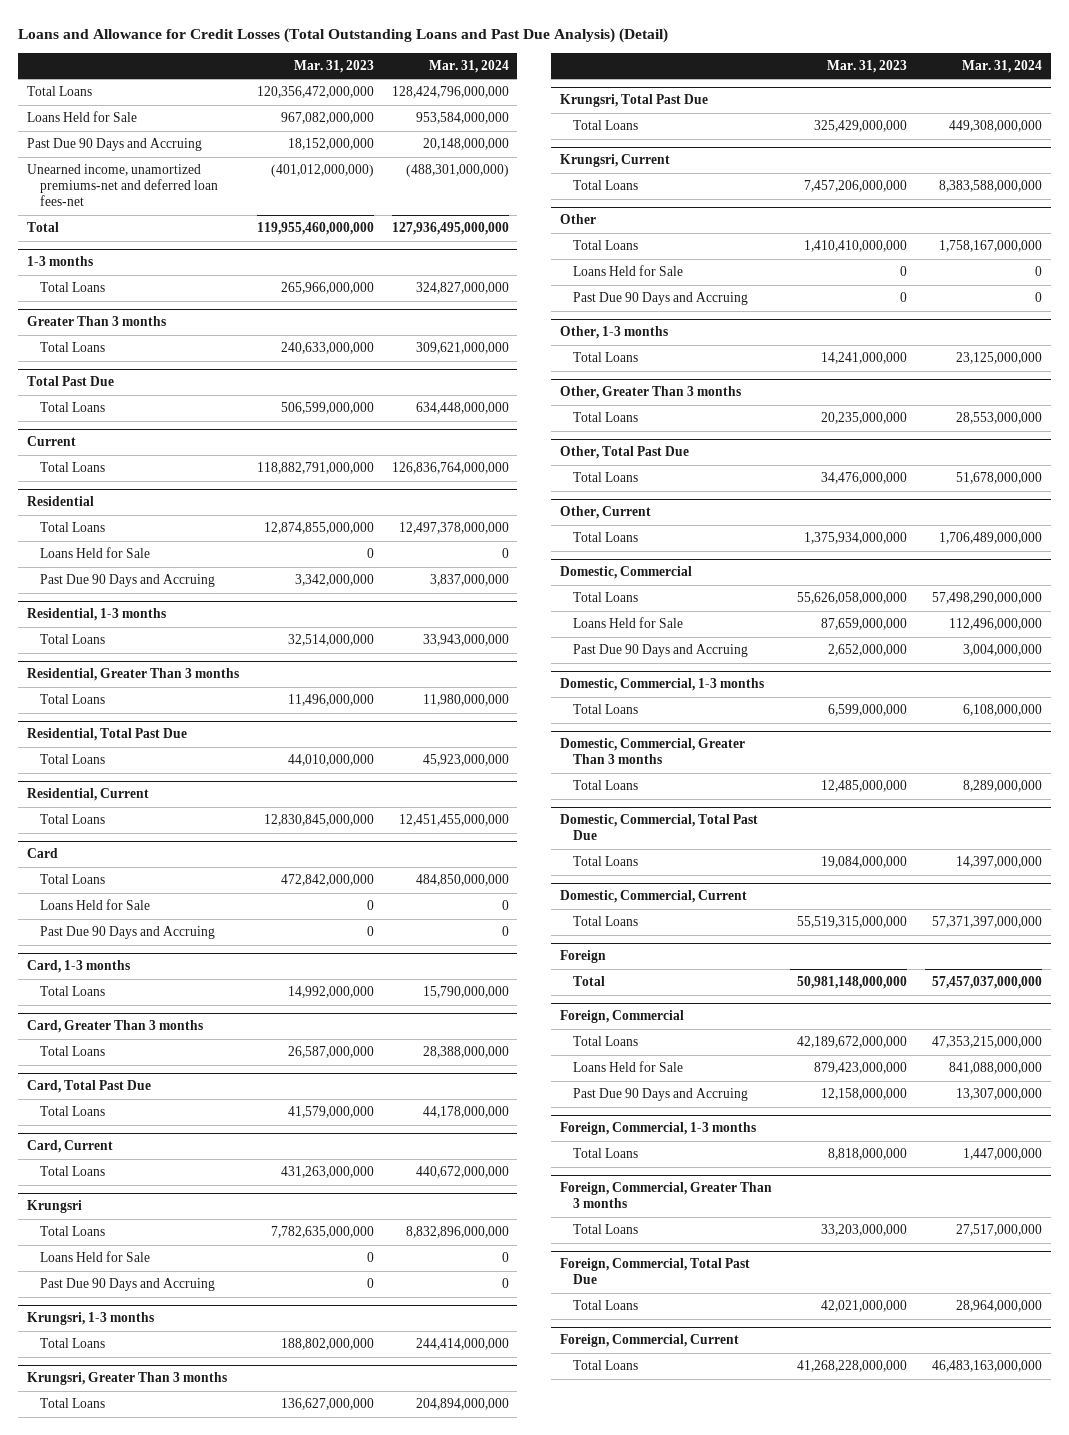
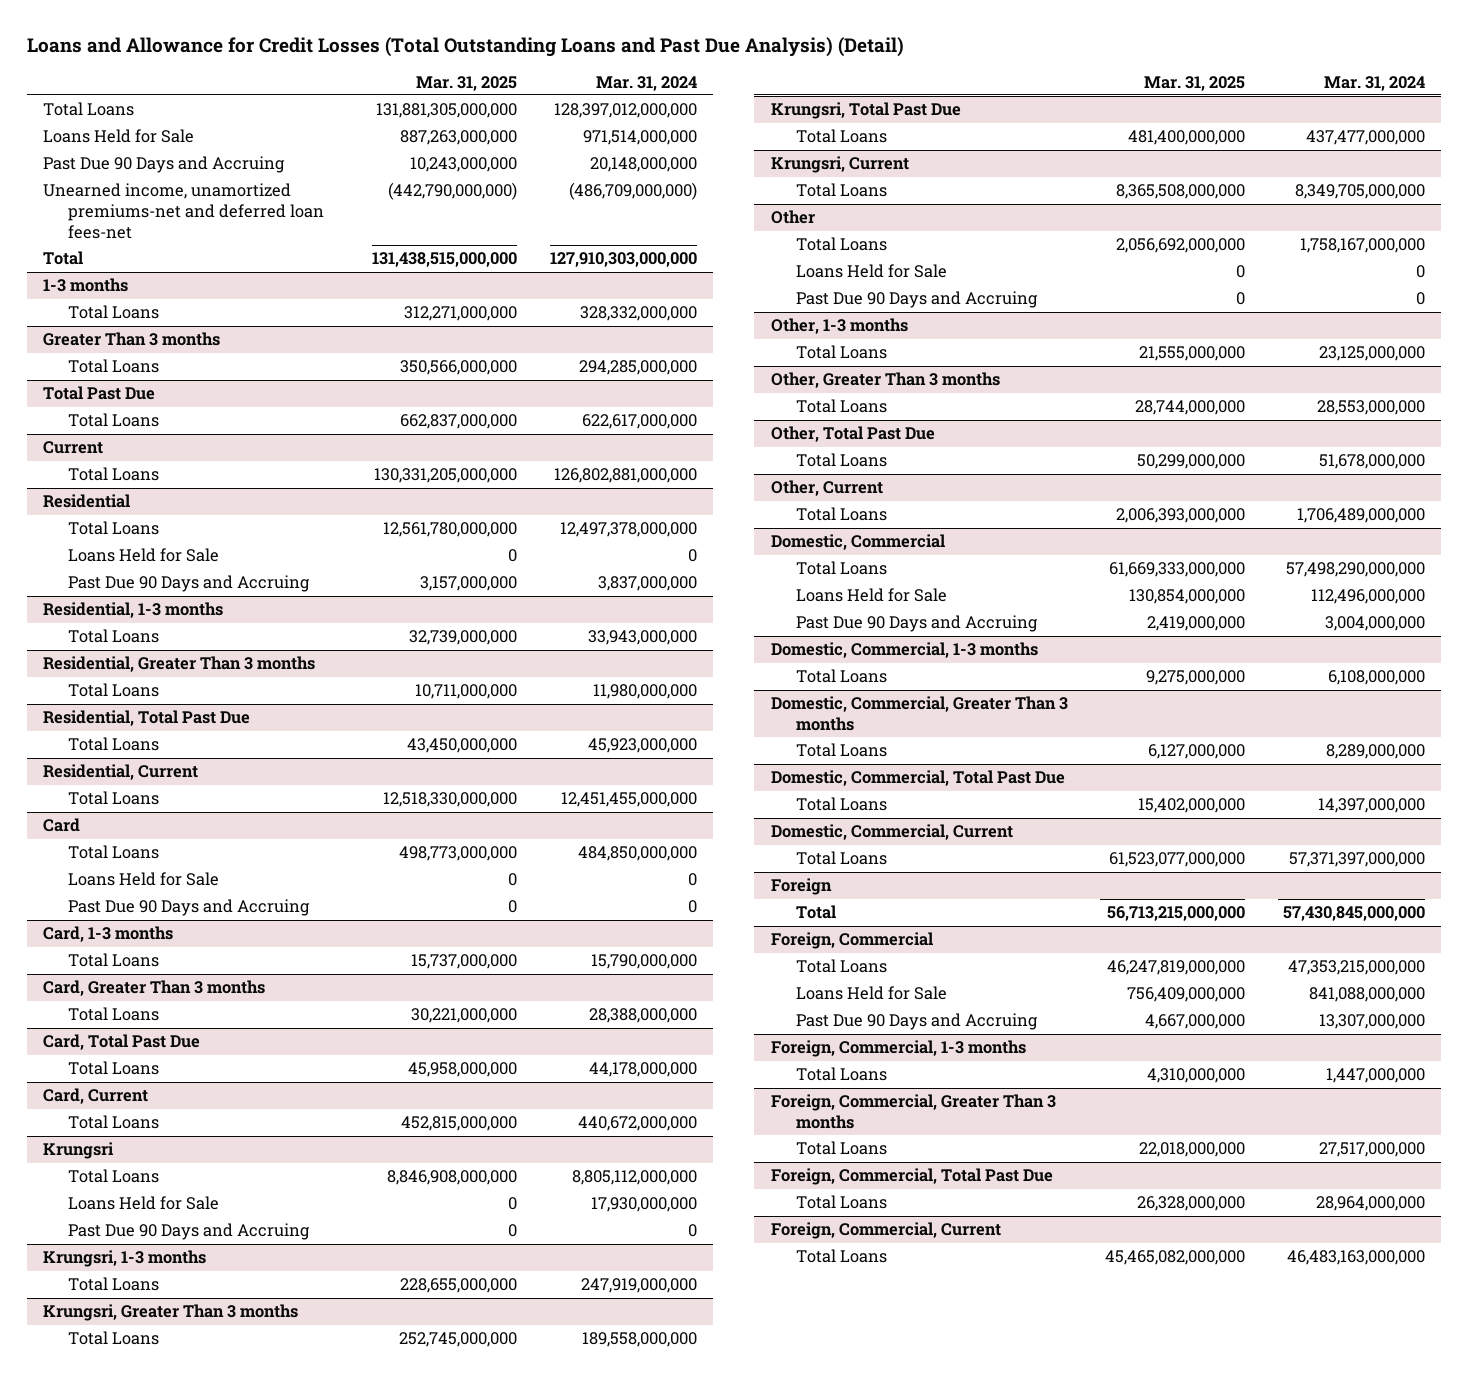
- | Mar. 31, 2023 | Mar. 31, 2024
+ | Mar. 31, 2025 | Mar. 31, 2024
- Total Loans | 120,356,472,000,000 | 128,424,796,000,000
- Loans Held for Sale | 967,082,000,000 | 953,584,000,000
+ Total Loans | 131,881,305,000,000 | 128,397,012,000,000
+ Loans Held for Sale | 887,263,000,000 | 971,514,000,000
- Unearned income, unamortized premiums-net and deferred loan fees-net | (401,012,000,000) | (488,301,000,000)
- Total | 119,955,460,000,000 | 127,936,495,000,000
+ Unearned income, unamortized premiums-net and deferred loan fees-net | (442,790,000,000) | (486,709,000,000)
+ Total | 131,438,515,000,000 | 127,910,303,000,000
@ 1-3 months
- Total Loans | 265,966,000,000 | 324,827,000,000
+ Total Loans | 312,271,000,000 | 328,332,000,000
@ Greater Than 3 months
- Total Loans | 240,633,000,000 | 309,621,000,000
+ Total Loans | 350,566,000,000 | 294,285,000,000
@ Total Past Due
- Total Loans | 506,599,000,000 | 634,448,000,000
+ Total Loans | 662,837,000,000 | 622,617,000,000
@ Current
- Total Loans | 118,882,791,000,000 | 126,836,764,000,000
+ Total Loans | 130,331,205,000,000 | 126,802,881,000,000
@ Krungsri
- Total Loans | 7,782,635,000,000 | 8,832,896,000,000
- Loans Held for Sale | 0 | 0
+ Total Loans | 8,846,908,000,000 | 8,805,112,000,000
+ Loans Held for Sale | 0 | 17,930,000,000
@ Krungsri, 1-3 months
- Total Loans | 188,802,000,000 | 244,414,000,000
+ Total Loans | 228,655,000,000 | 247,919,000,000
@ Krungsri, Greater Than 3 months
- Total Loans | 136,627,000,000 | 204,894,000,000
+ Total Loans | 252,745,000,000 | 189,558,000,000
@ Krungsri, Total Past Due
- Total Loans | 325,429,000,000 | 449,308,000,000
+ Total Loans | 481,400,000,000 | 437,477,000,000
@ Krungsri, Current
- Total Loans | 7,457,206,000,000 | 8,383,588,000,000
+ Total Loans | 8,365,508,000,000 | 8,349,705,000,000
@ Foreign
- Total | 50,981,148,000,000 | 57,457,037,000,000
+ Total | 56,713,215,000,000 | 57,430,845,000,000

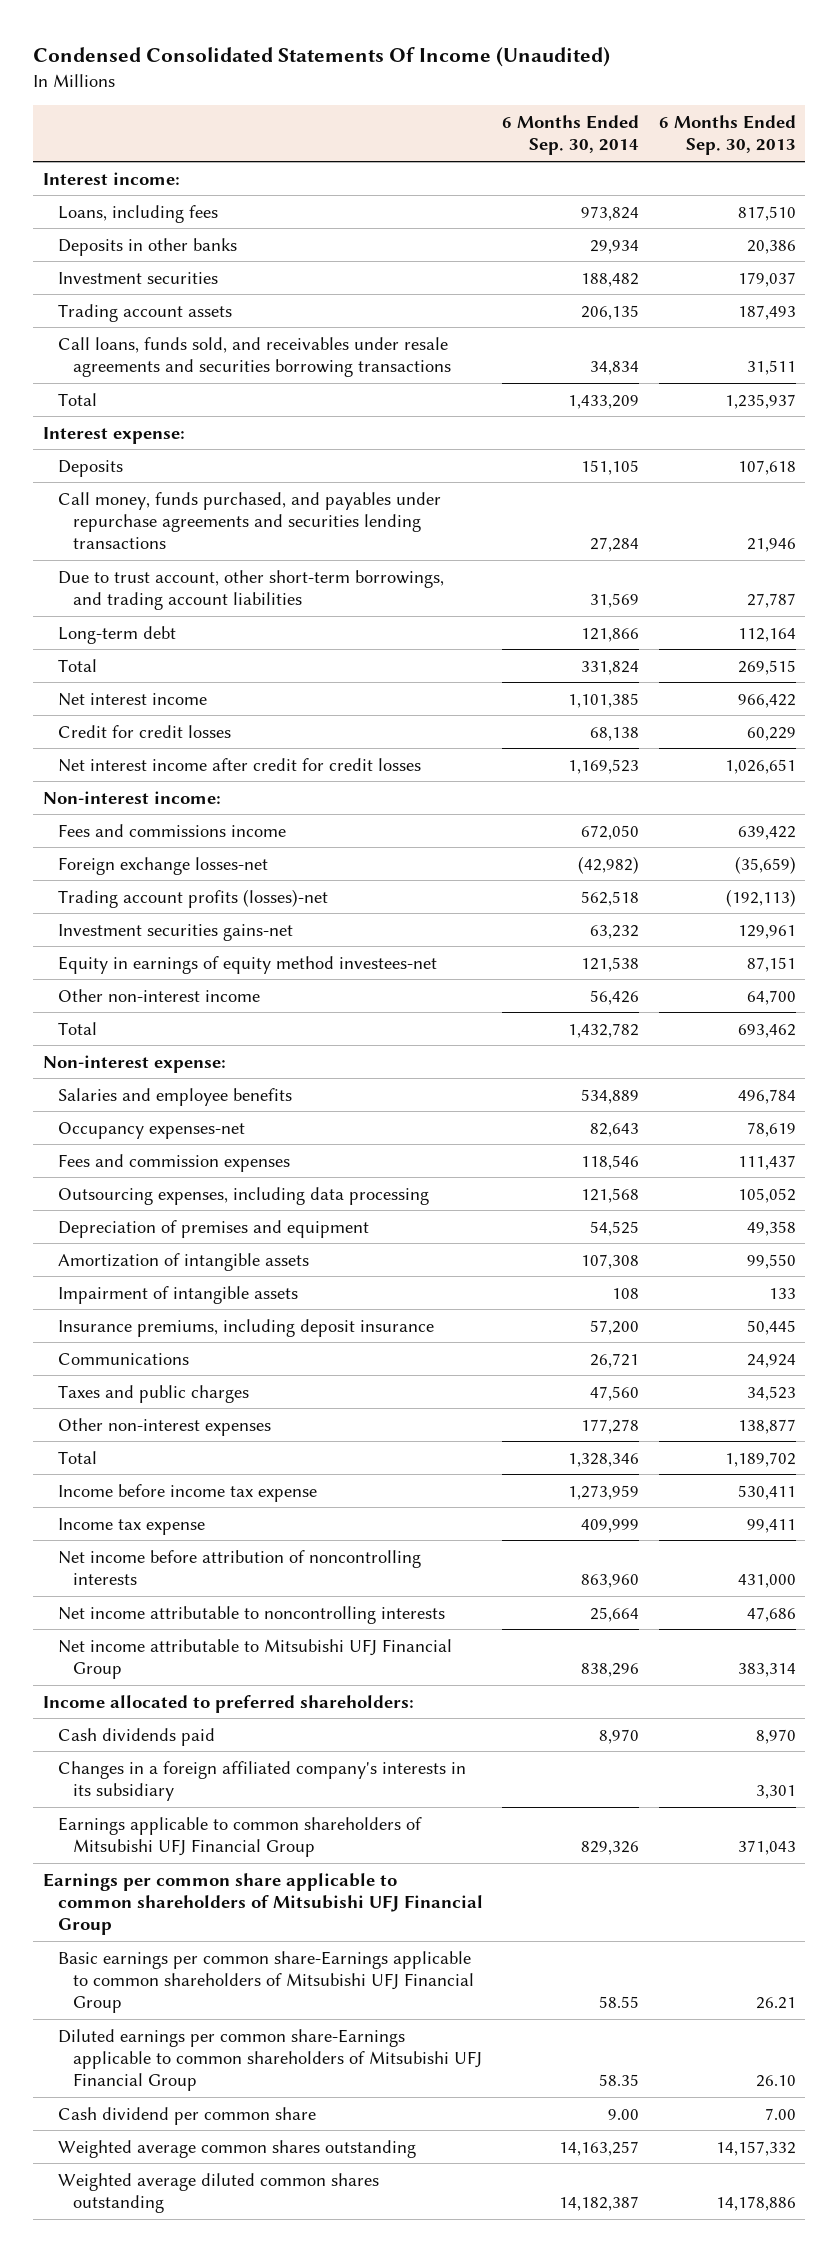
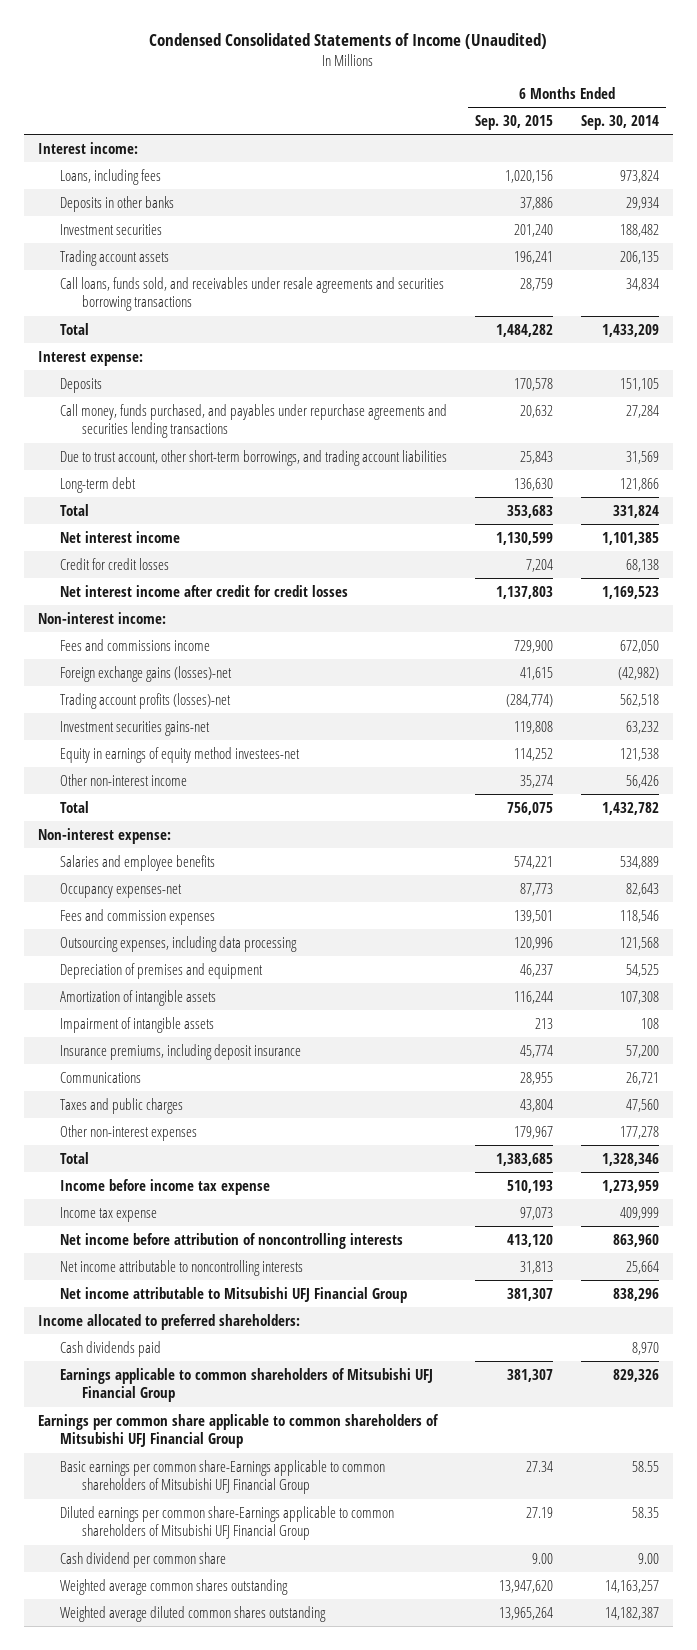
- Condensed Consolidated Statements Of Income (Unaudited)
+ Condensed Consolidated Statements of Income (Unaudited)
- | 6 Months Ended Sep. 30, 2014 | 6 Months Ended Sep. 30, 2013
+ | 6 Months Ended Sep. 30, 2015 | 6 Months Ended Sep. 30, 2014
- Foreign exchange losses-net | (42,982) | (35,659)
+ Foreign exchange gains (losses)-net | 41,615 | (42,982)
- Changes in a foreign affiliated company's interests in its subsidiary | | 3,301

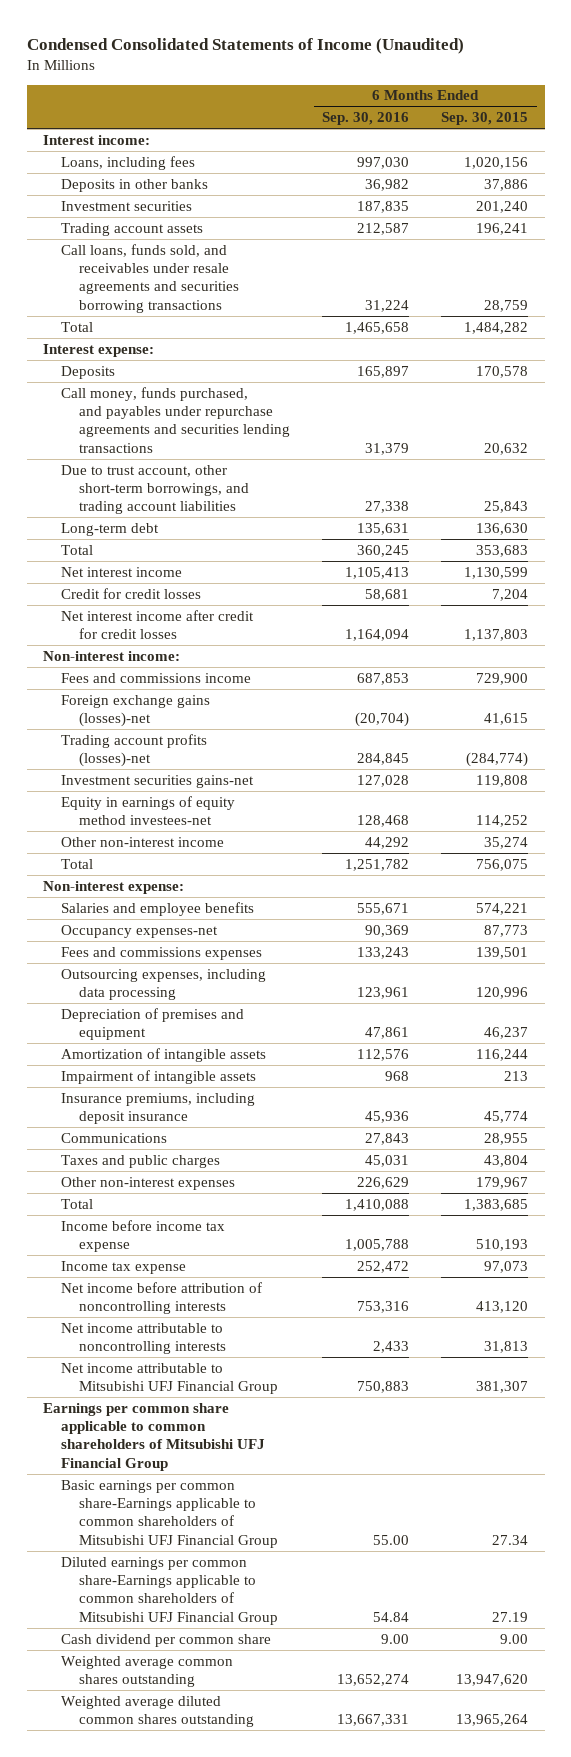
- | 6 Months Ended Sep. 30, 2015 | 6 Months Ended Sep. 30, 2014
+ | 6 Months Ended Sep. 30, 2016 | 6 Months Ended Sep. 30, 2015
- Fees and commission expenses | 139,501 | 118,546
+ Fees and commissions expenses | 133,243 | 139,501
- Income allocated to preferred shareholders:
- Cash dividends paid | | 8,970
- Earnings applicable to common shareholders of Mitsubishi UFJ Financial Group | 381,307 | 829,326

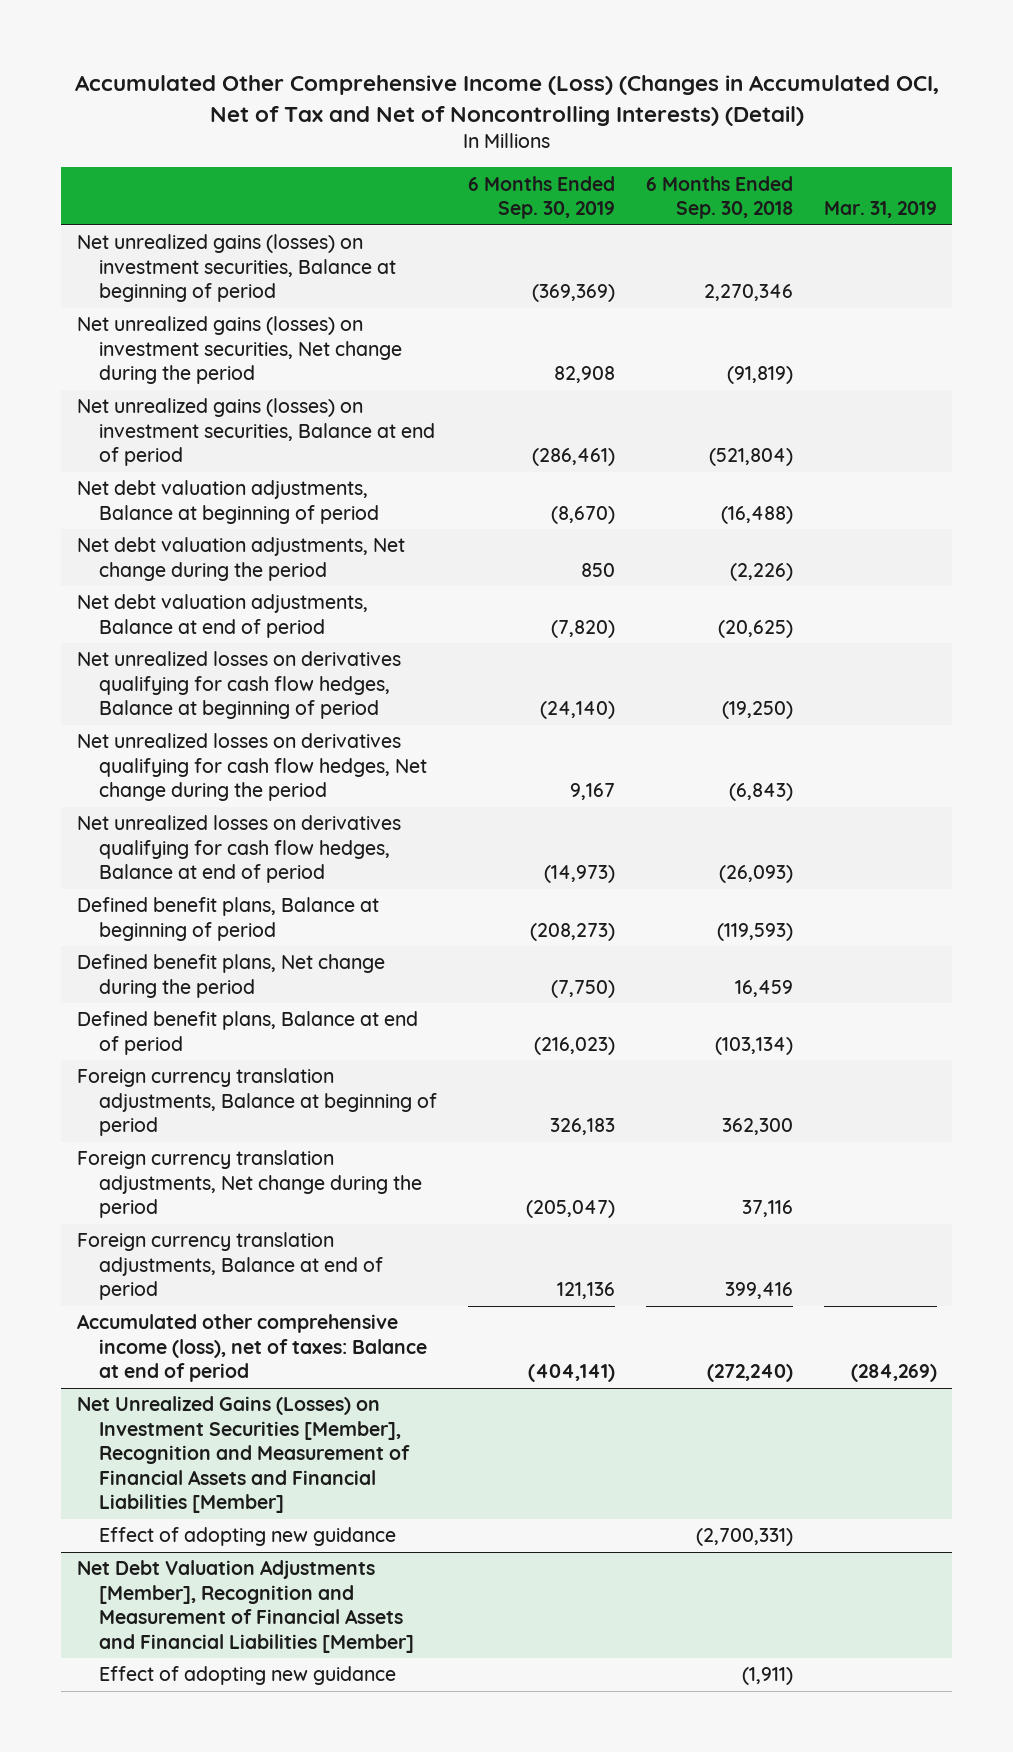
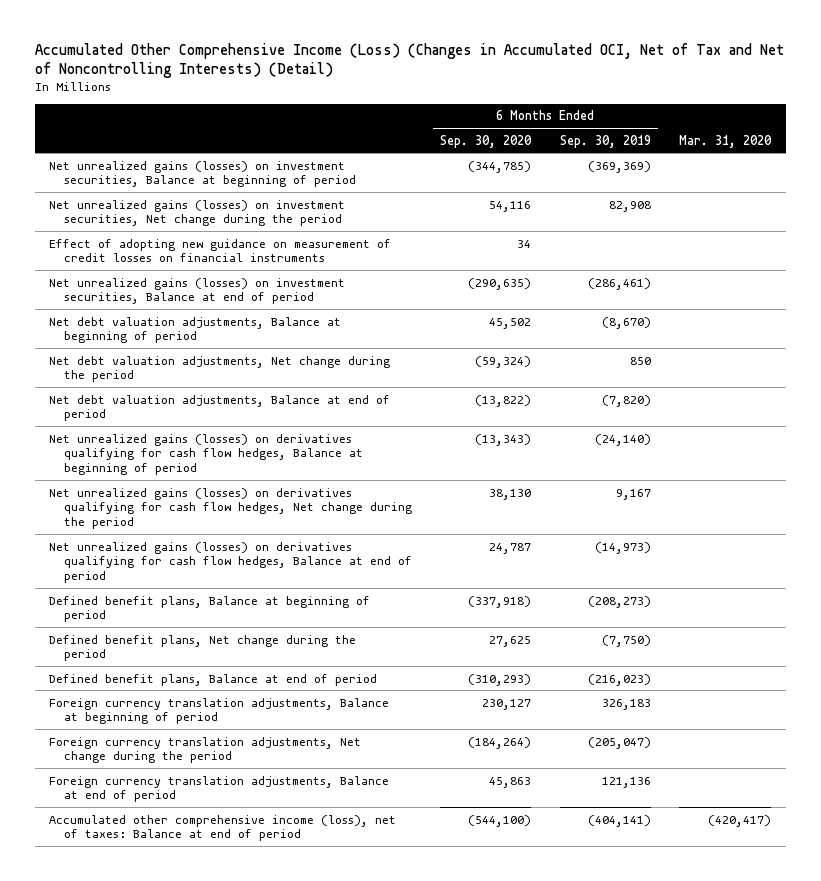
- | 6 Months Ended Sep. 30, 2019 | 6 Months Ended Sep. 30, 2018 | Mar. 31, 2019
+ | 6 Months Ended Sep. 30, 2020 | 6 Months Ended Sep. 30, 2019 | Mar. 31, 2020
+ Effect of adopting new guidance on measurement of credit losses on financial instruments | 34 | |
- Net unrealized losses on derivatives qualifying for cash flow hedges, Balance at beginning of period | (24,140) | (19,250) |
- Net unrealized losses on derivatives qualifying for cash flow hedges, Net change during the period | 9,167 | (6,843) |
- Net unrealized losses on derivatives qualifying for cash flow hedges, Balance at end of period | (14,973) | (26,093) |
+ Net unrealized gains (losses) on derivatives qualifying for cash flow hedges, Balance at beginning of period | (13,343) | (24,140) |
+ Net unrealized gains (losses) on derivatives qualifying for cash flow hedges, Net change during the period | 38,130 | 9,167 |
+ Net unrealized gains (losses) on derivatives qualifying for cash flow hedges, Balance at end of period | 24,787 | (14,973) |
- Net Unrealized Gains (Losses) on Investment Securities [Member], Recognition and Measurement of Financial Assets and Financial Liabilities [Member]
- Effect of adopting new guidance | | (2,700,331) |
- Net Debt Valuation Adjustments [Member], Recognition and Measurement of Financial Assets and Financial Liabilities [Member]
- Effect of adopting new guidance | | (1,911) |

